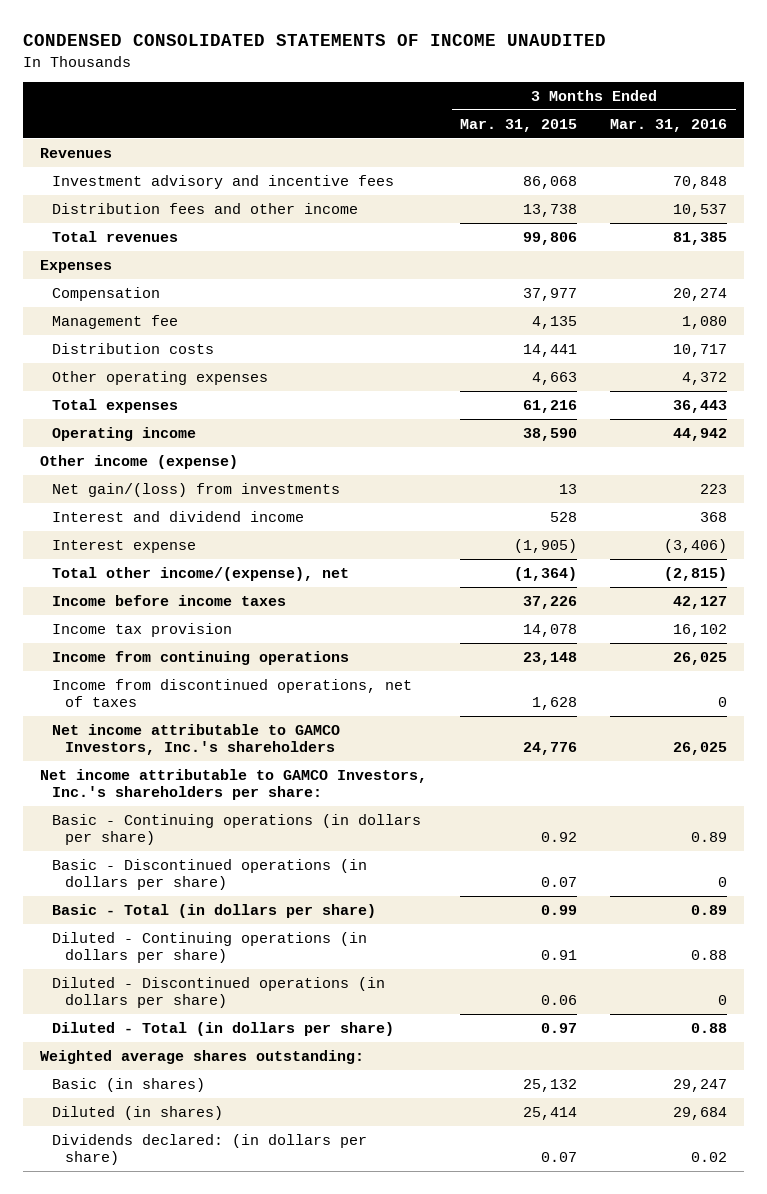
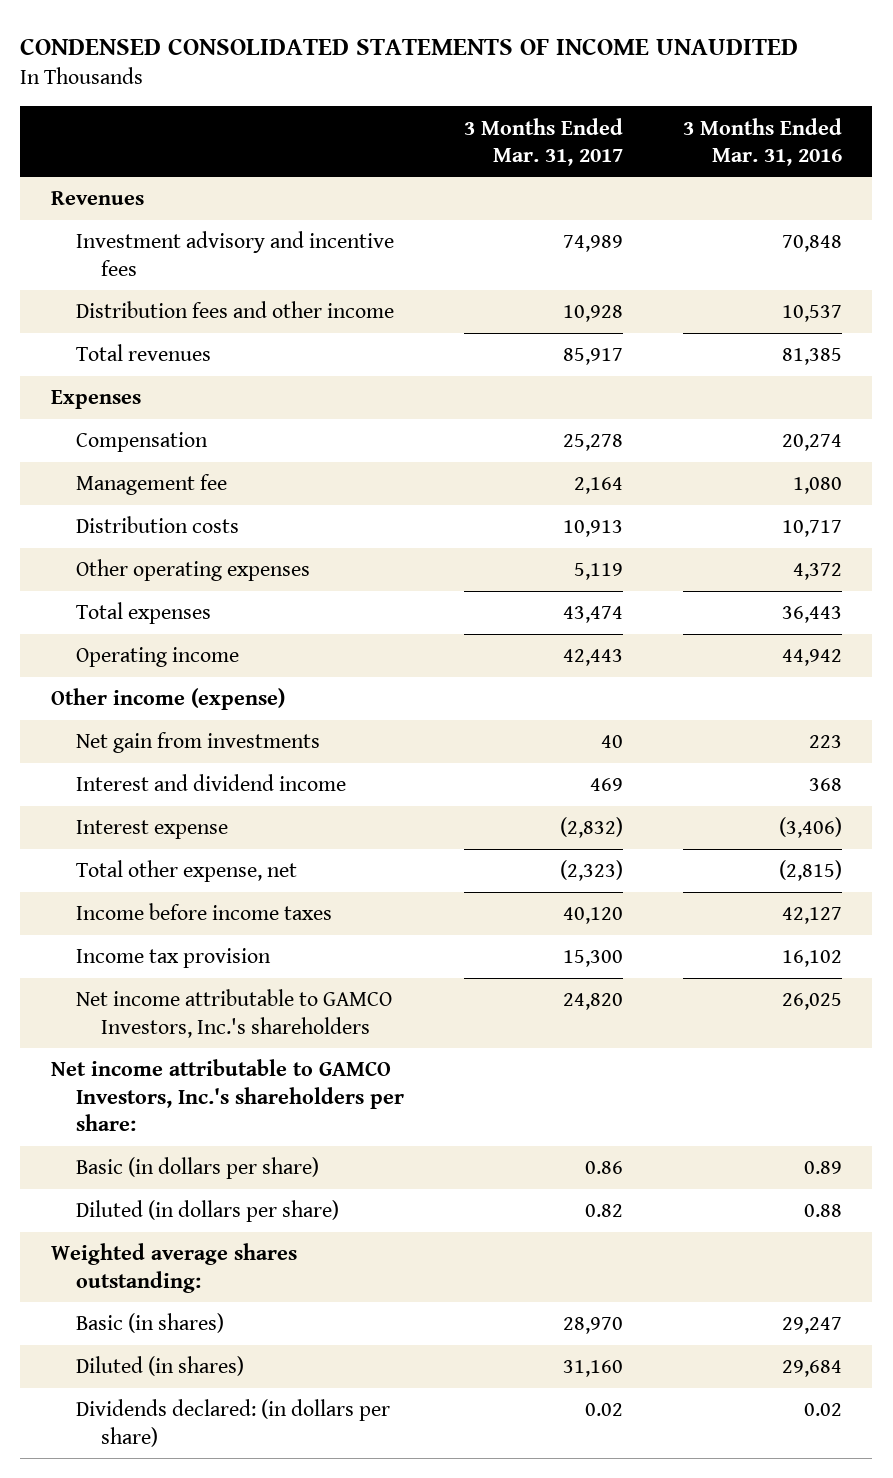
- | 3 Months Ended Mar. 31, 2015 | 3 Months Ended Mar. 31, 2016
+ | 3 Months Ended Mar. 31, 2017 | 3 Months Ended Mar. 31, 2016
- Net gain/(loss) from investments | 13 | 223
+ Net gain from investments | 40 | 223
- Total other income/(expense), net | (1,364) | (2,815)
+ Total other expense, net | (2,323) | (2,815)
- Income from continuing operations | 23,148 | 26,025
- Income from discontinued operations, net of taxes | 1,628 | 0
- Basic - Continuing operations (in dollars per share) | 0.92 | 0.89
- Basic - Discontinued operations (in dollars per share) | 0.07 | 0
- Basic - Total (in dollars per share) | 0.99 | 0.89
- Diluted - Continuing operations (in dollars per share) | 0.91 | 0.88
- Diluted - Discontinued operations (in dollars per share) | 0.06 | 0
- Diluted - Total (in dollars per share) | 0.97 | 0.88
+ Basic (in dollars per share) | 0.86 | 0.89
+ Diluted (in dollars per share) | 0.82 | 0.88

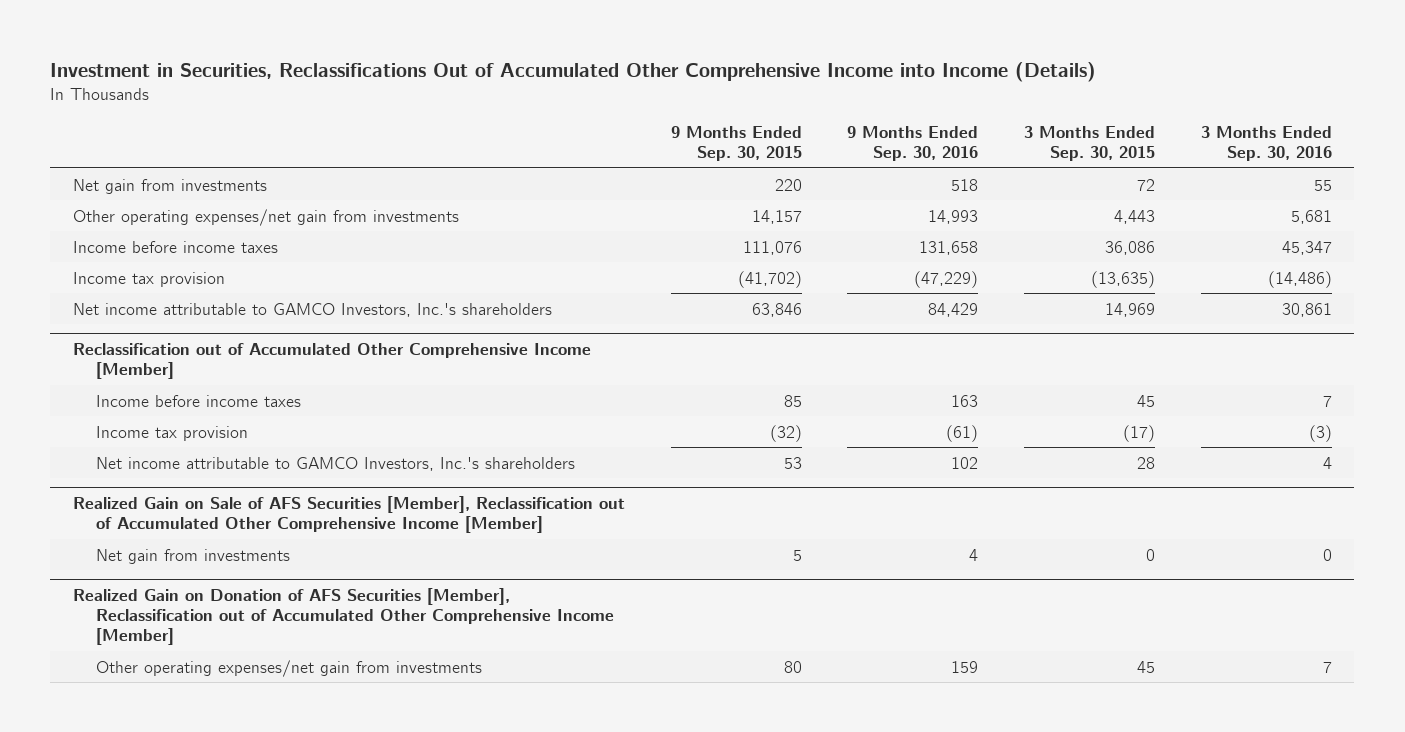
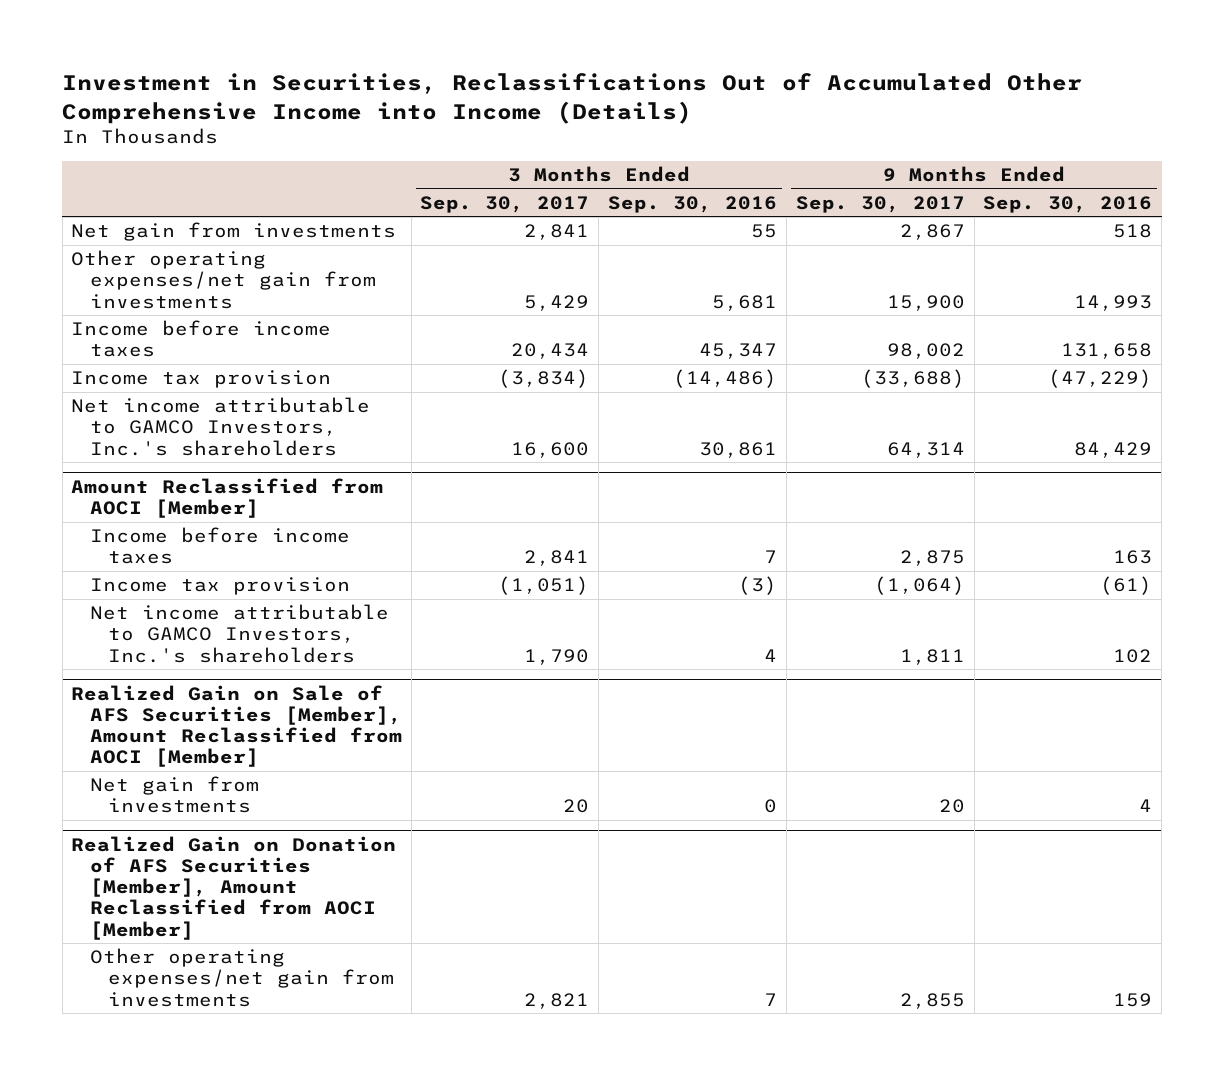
- | 9 Months Ended Sep. 30, 2015 | 9 Months Ended Sep. 30, 2016 | 3 Months Ended Sep. 30, 2015 | 3 Months Ended Sep. 30, 2016
+ | 3 Months Ended Sep. 30, 2017 | 3 Months Ended Sep. 30, 2016 | 9 Months Ended Sep. 30, 2017 | 9 Months Ended Sep. 30, 2016
- Reclassification out of Accumulated Other Comprehensive Income [Member]
+ Amount Reclassified from AOCI [Member]
- Realized Gain on Sale of AFS Securities [Member], Reclassification out of Accumulated Other Comprehensive Income [Member]
+ Realized Gain on Sale of AFS Securities [Member], Amount Reclassified from AOCI [Member]
- Realized Gain on Donation of AFS Securities [Member], Reclassification out of Accumulated Other Comprehensive Income [Member]
+ Realized Gain on Donation of AFS Securities [Member], Amount Reclassified from AOCI [Member]

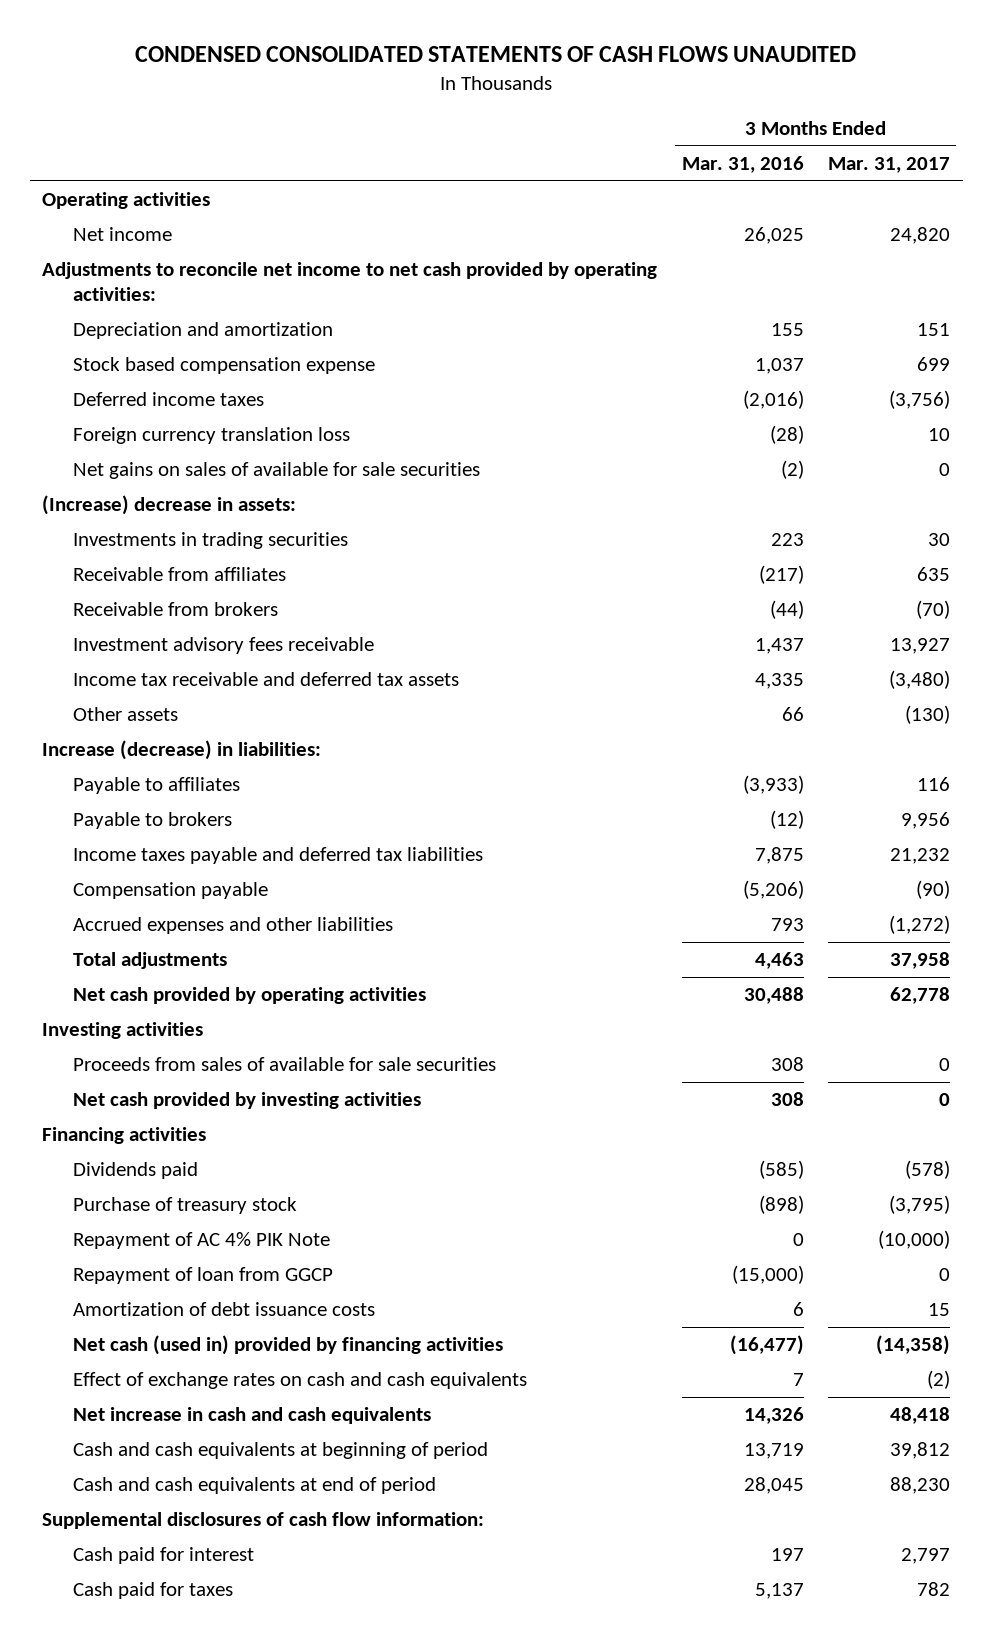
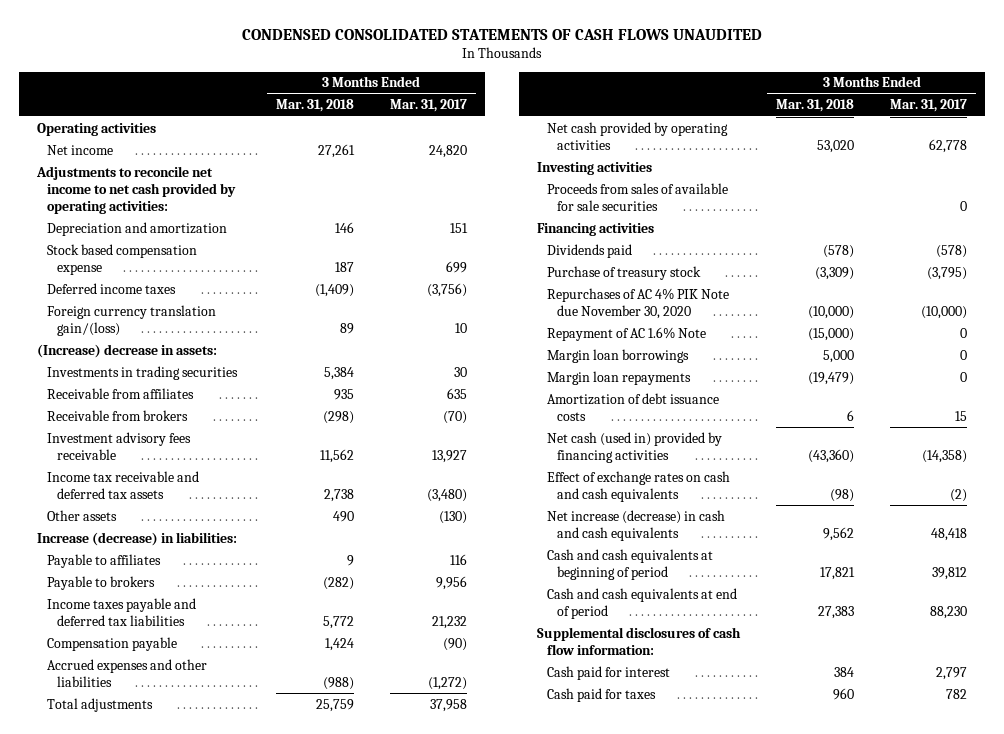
- | 3 Months Ended Mar. 31, 2016 | 3 Months Ended Mar. 31, 2017
+ | 3 Months Ended Mar. 31, 2018 | 3 Months Ended Mar. 31, 2017
- Foreign currency translation loss | (28) | 10
- Net gains on sales of available for sale securities | (2) | 0
+ Foreign currency translation gain/(loss) | 89 | 10
- Net cash provided by investing activities | 308 | 0
- Repayment of AC 4% PIK Note | 0 | (10,000)
- Repayment of loan from GGCP | (15,000) | 0
+ Repurchases of AC 4% PIK Note due November 30, 2020 | (10,000) | (10,000)
+ Repayment of AC 1.6% Note | (15,000) | 0
+ Margin loan borrowings | 5,000 | 0
+ Margin loan repayments | (19,479) | 0
- Net increase in cash and cash equivalents | 14,326 | 48,418
+ Net increase (decrease) in cash and cash equivalents | 9,562 | 48,418

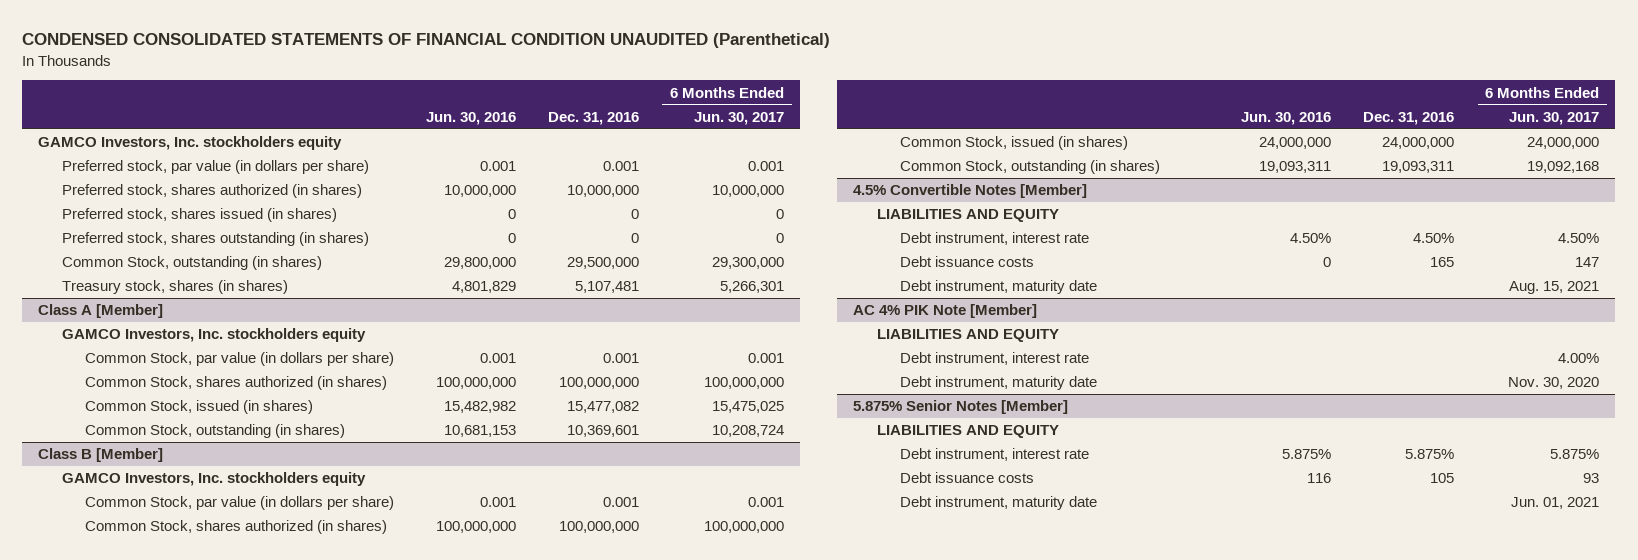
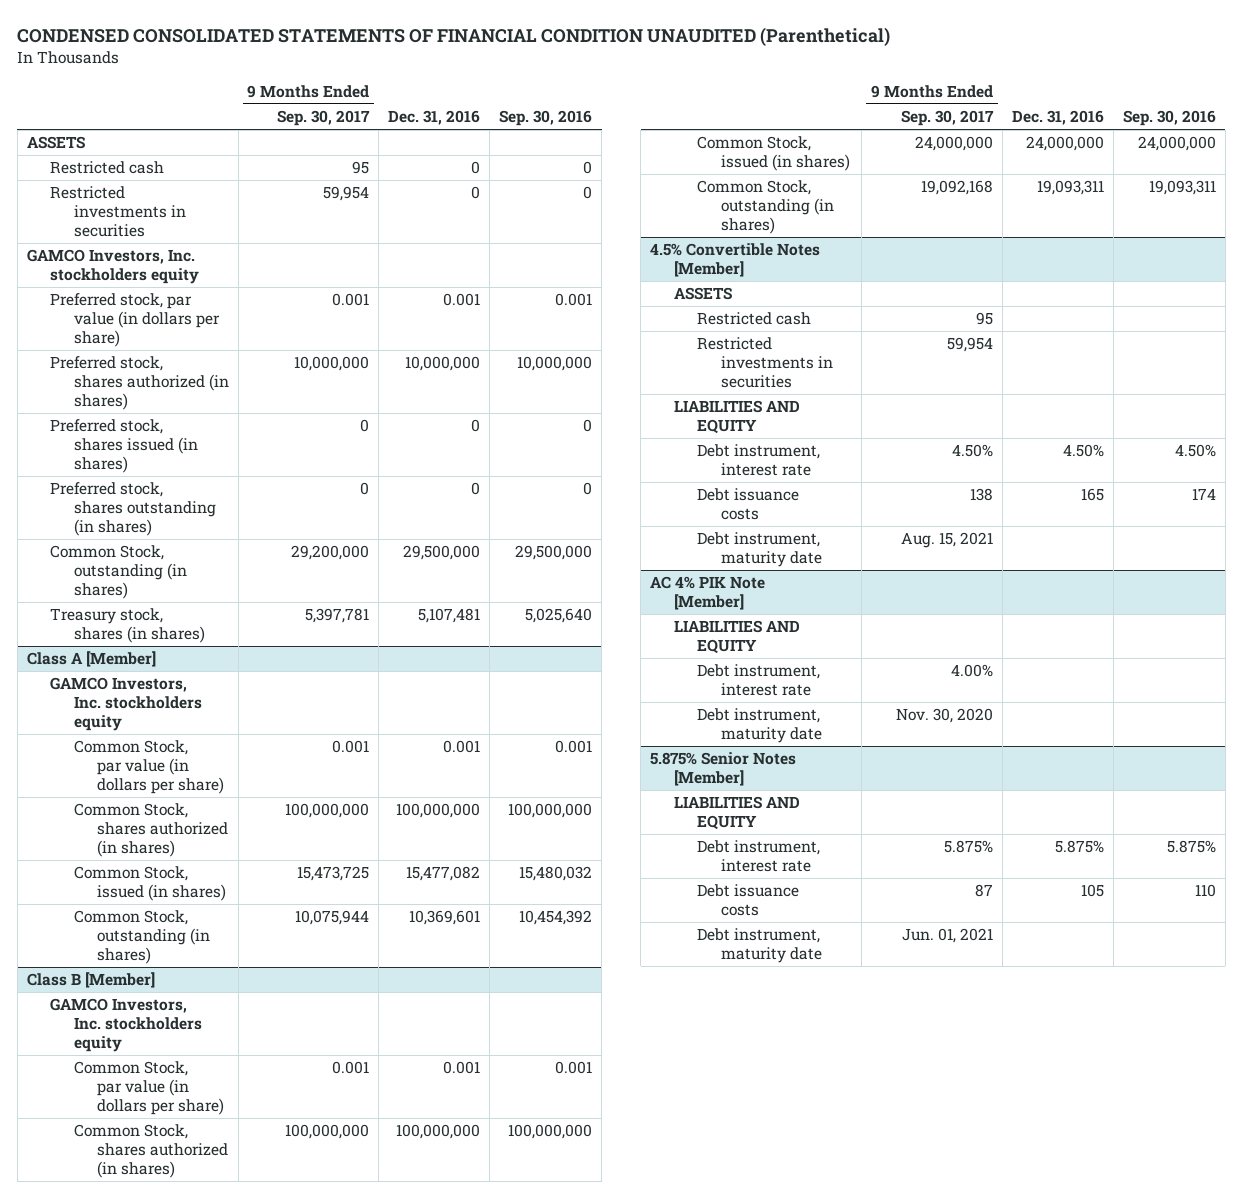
- | Jun. 30, 2016 | Dec. 31, 2016 | 6 Months Ended Jun. 30, 2017
+ | 9 Months Ended Sep. 30, 2017 | Dec. 31, 2016 | Sep. 30, 2016
+ ASSETS
+ Restricted cash | 95 | 0 | 0
+ Restricted investments in securities | 59,954 | 0 | 0
@ 4.5% Convertible Notes [Member]
+ ASSETS
+ Restricted cash | 95 | |
+ Restricted investments in securities | 59,954 | |

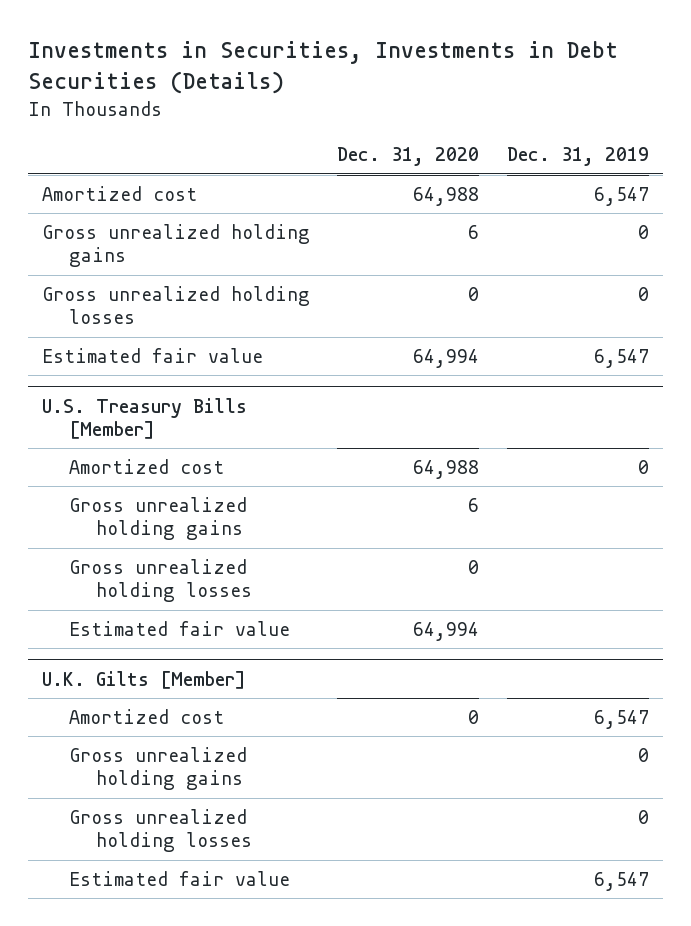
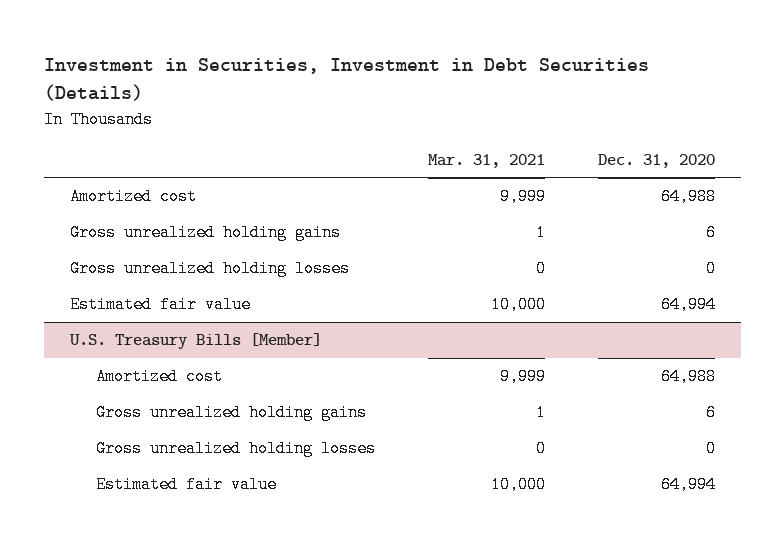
- Investments in Securities, Investments in Debt Securities (Details)
+ Investment in Securities, Investment in Debt Securities (Details)
- | Dec. 31, 2020 | Dec. 31, 2019
+ | Mar. 31, 2021 | Dec. 31, 2020
- U.K. Gilts [Member]
- Amortized cost | 0 | 6,547
- Gross unrealized holding gains | | 0
- Gross unrealized holding losses | | 0
- Estimated fair value | | 6,547

